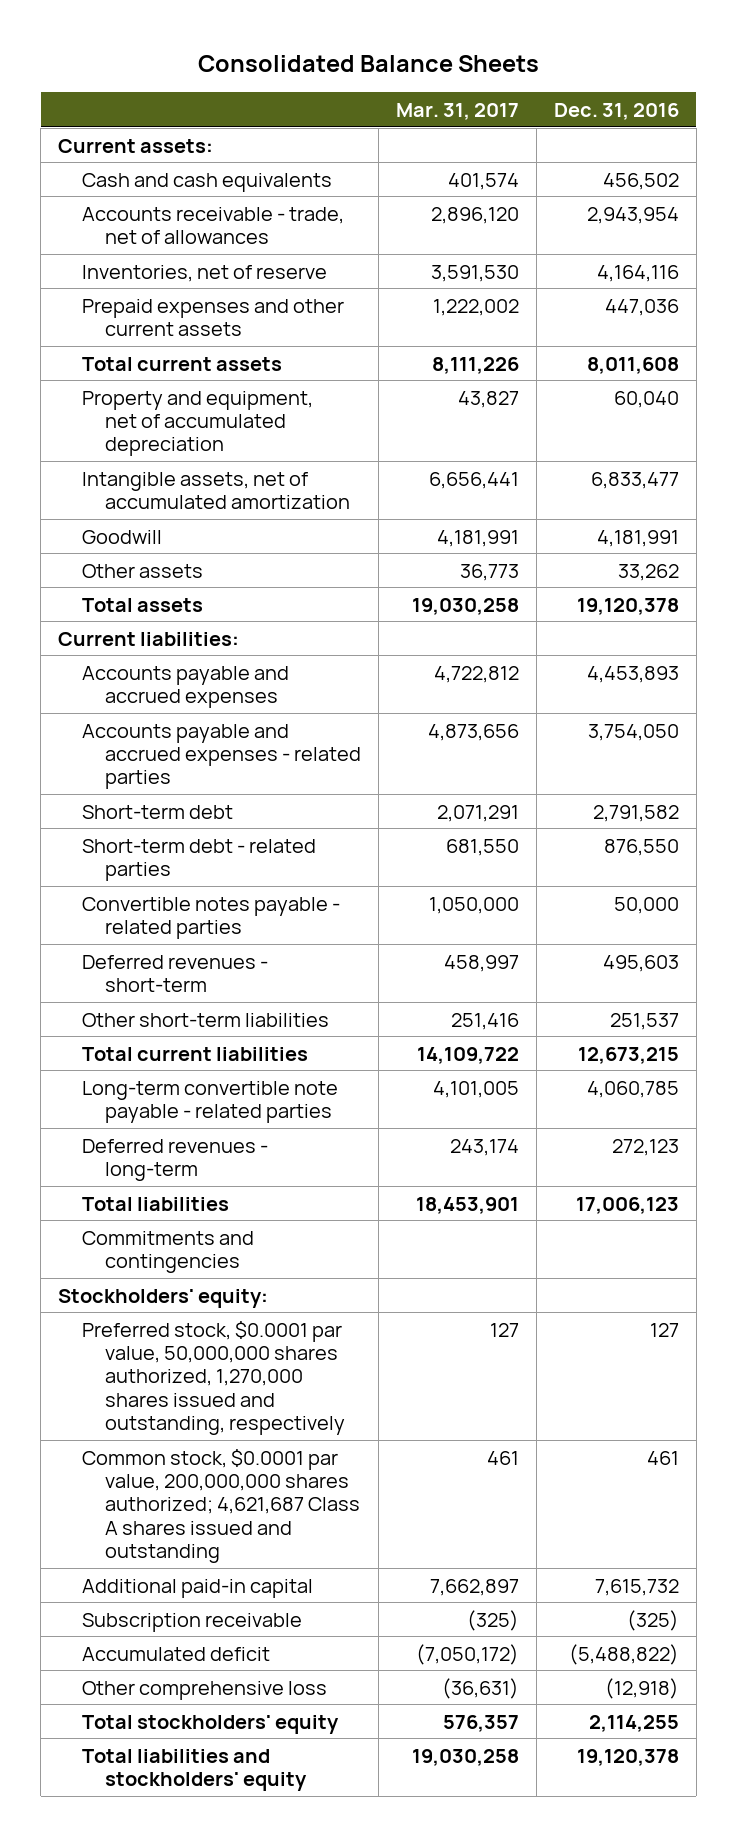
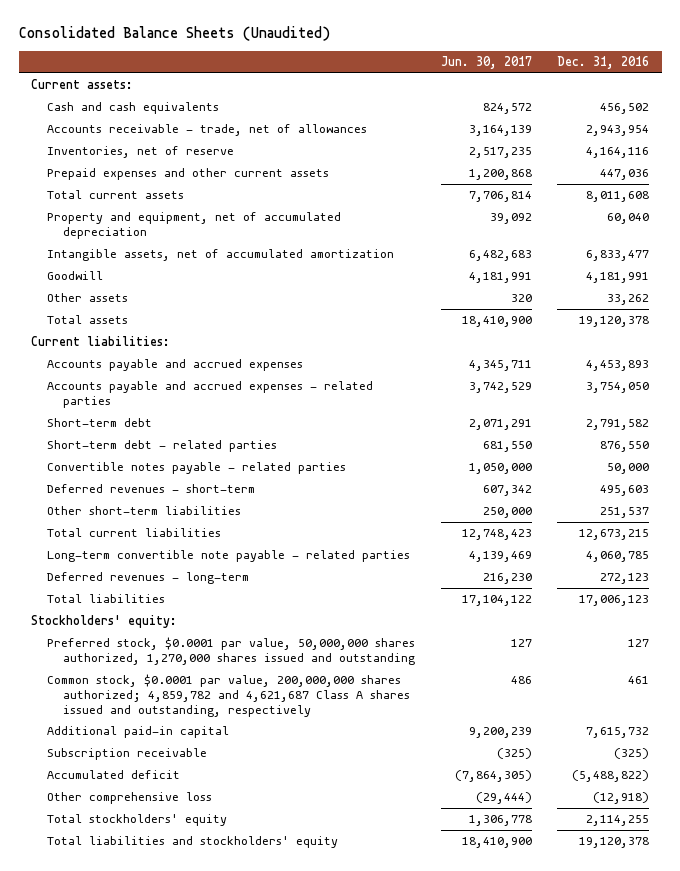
- Consolidated Balance Sheets
+ Consolidated Balance Sheets (Unaudited)
- | Mar. 31, 2017 | Dec. 31, 2016
+ | Jun. 30, 2017 | Dec. 31, 2016
- Commitments and contingencies
- Preferred stock, $0.0001 par value, 50,000,000 shares authorized, 1,270,000 shares issued and outstanding, respectively | 127 | 127
- Common stock, $0.0001 par value, 200,000,000 shares authorized; 4,621,687 Class A shares issued and outstanding | 461 | 461
+ Preferred stock, $0.0001 par value, 50,000,000 shares authorized, 1,270,000 shares issued and outstanding | 127 | 127
+ Common stock, $0.0001 par value, 200,000,000 shares authorized; 4,859,782 and 4,621,687 Class A shares issued and outstanding, respectively | 486 | 461

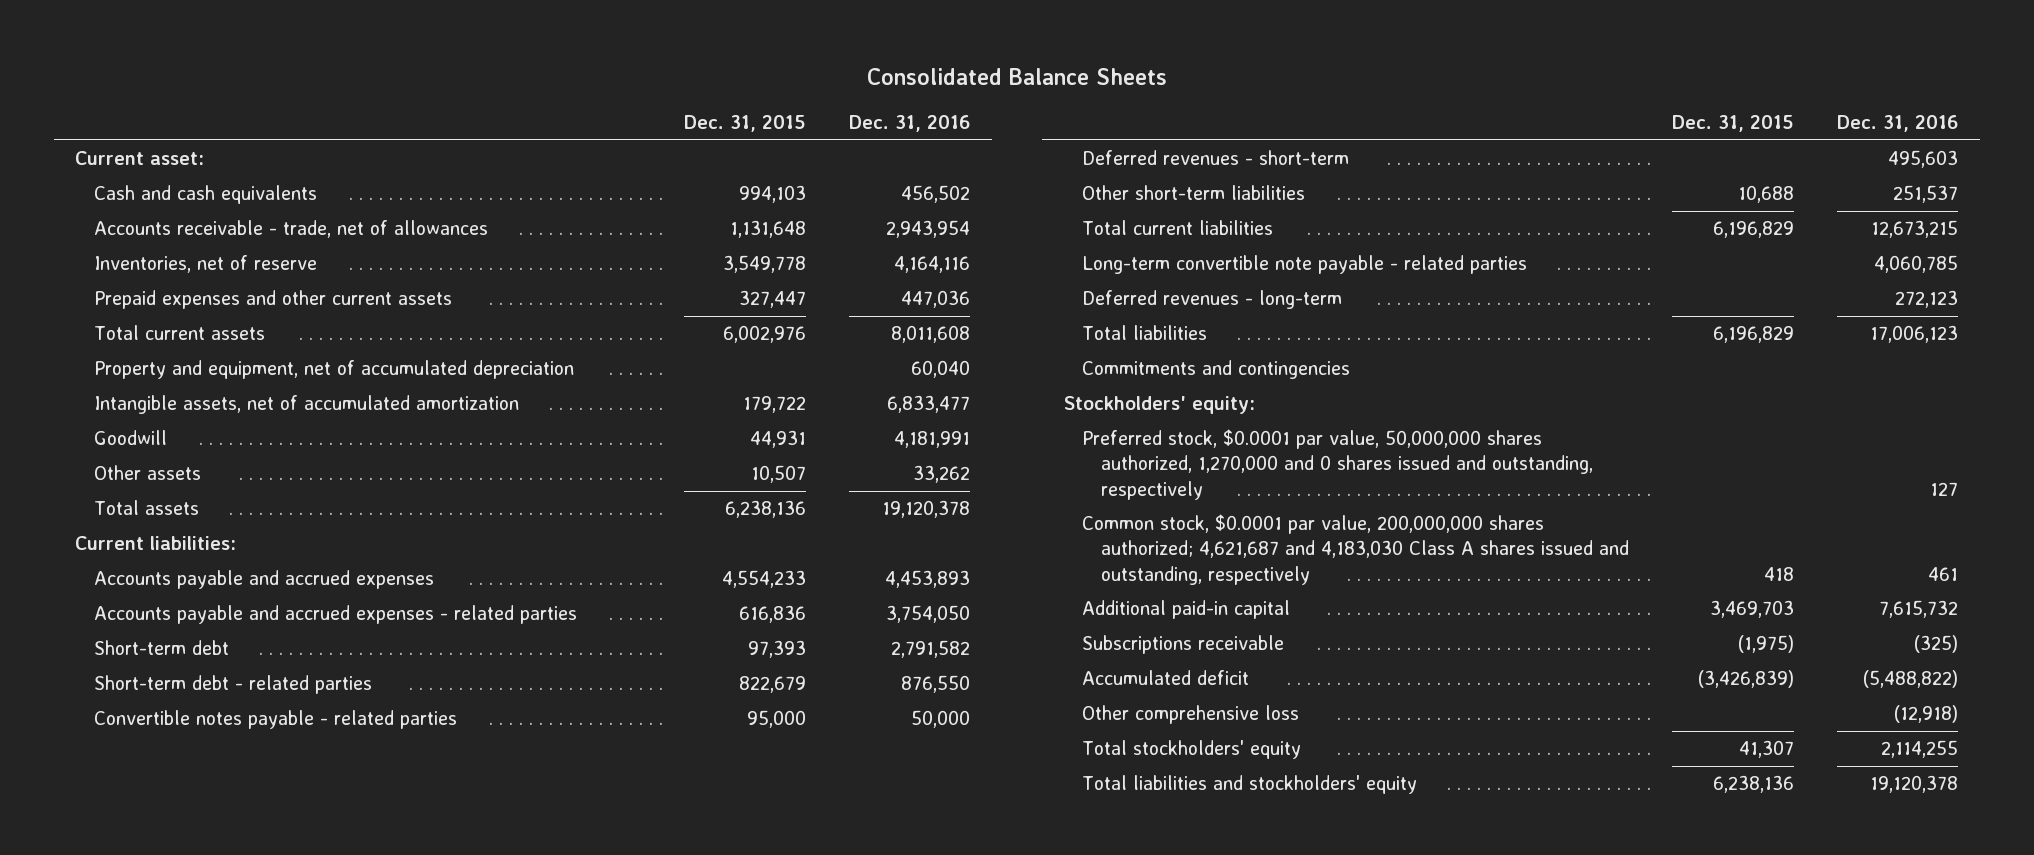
- Consolidated Balance Sheets (Unaudited)
+ Consolidated Balance Sheets
- | Jun. 30, 2017 | Dec. 31, 2016
+ | Dec. 31, 2015 | Dec. 31, 2016
- Current assets:
+ Current asset:
+ Commitments and contingencies
- Preferred stock, $0.0001 par value, 50,000,000 shares authorized, 1,270,000 shares issued and outstanding | 127 | 127
- Common stock, $0.0001 par value, 200,000,000 shares authorized; 4,859,782 and 4,621,687 Class A shares issued and outstanding, respectively | 486 | 461
+ Preferred stock, $0.0001 par value, 50,000,000 shares authorized, 1,270,000 and 0 shares issued and outstanding, respectively | | 127
+ Common stock, $0.0001 par value, 200,000,000 shares authorized; 4,621,687 and 4,183,030 Class A shares issued and outstanding, respectively | 418 | 461
- Subscription receivable | (325) | (325)
+ Subscriptions receivable | (1,975) | (325)

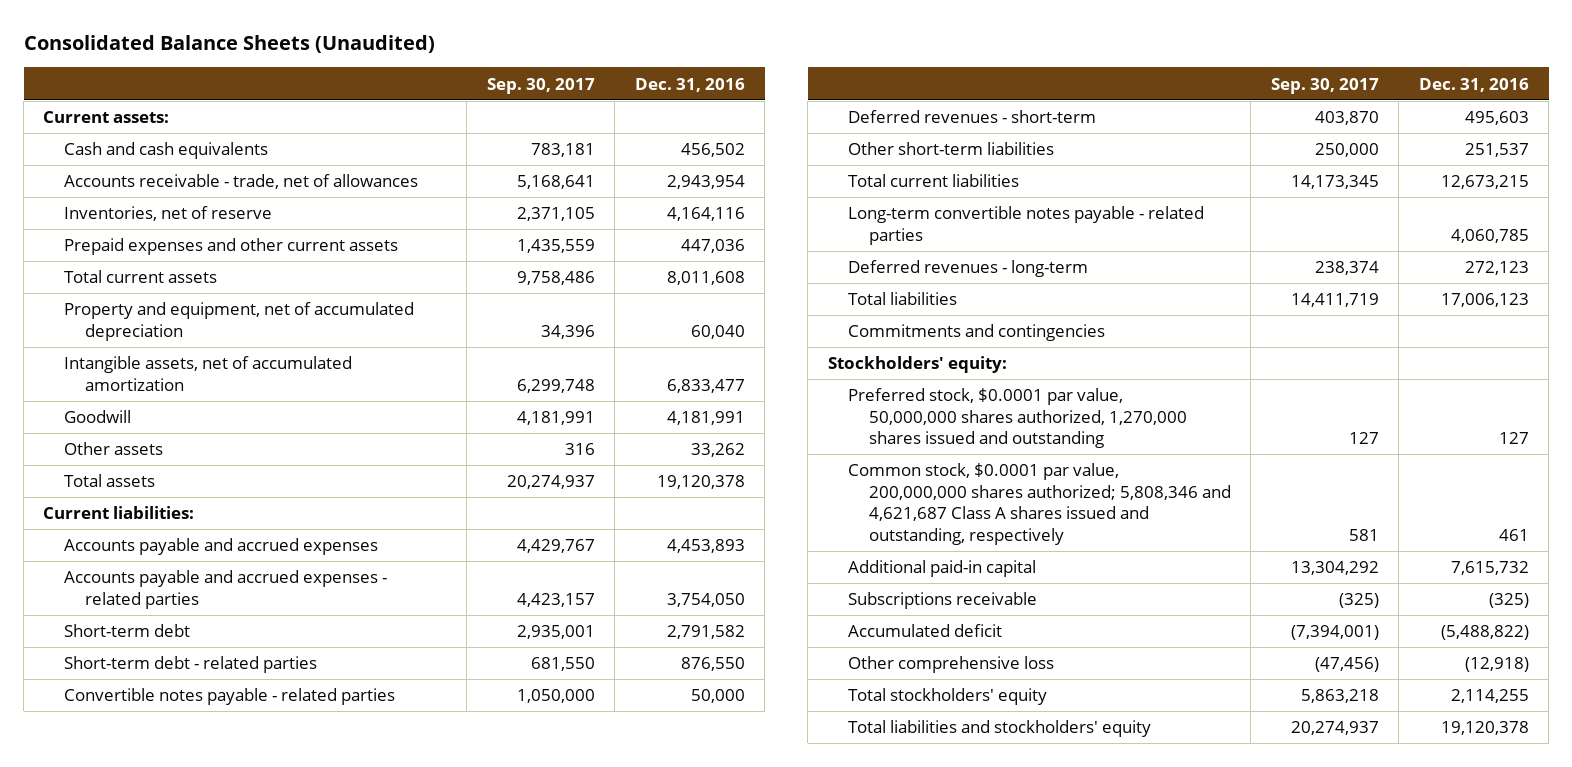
- Consolidated Balance Sheets
+ Consolidated Balance Sheets (Unaudited)
- | Dec. 31, 2015 | Dec. 31, 2016
+ | Sep. 30, 2017 | Dec. 31, 2016
- Current asset:
+ Current assets:
- Long-term convertible note payable - related parties | | 4,060,785
+ Long-term convertible notes payable - related parties | | 4,060,785
- Preferred stock, $0.0001 par value, 50,000,000 shares authorized, 1,270,000 and 0 shares issued and outstanding, respectively | | 127
- Common stock, $0.0001 par value, 200,000,000 shares authorized; 4,621,687 and 4,183,030 Class A shares issued and outstanding, respectively | 418 | 461
+ Preferred stock, $0.0001 par value, 50,000,000 shares authorized, 1,270,000 shares issued and outstanding | 127 | 127
+ Common stock, $0.0001 par value, 200,000,000 shares authorized; 5,808,346 and 4,621,687 Class A shares issued and outstanding, respectively | 581 | 461

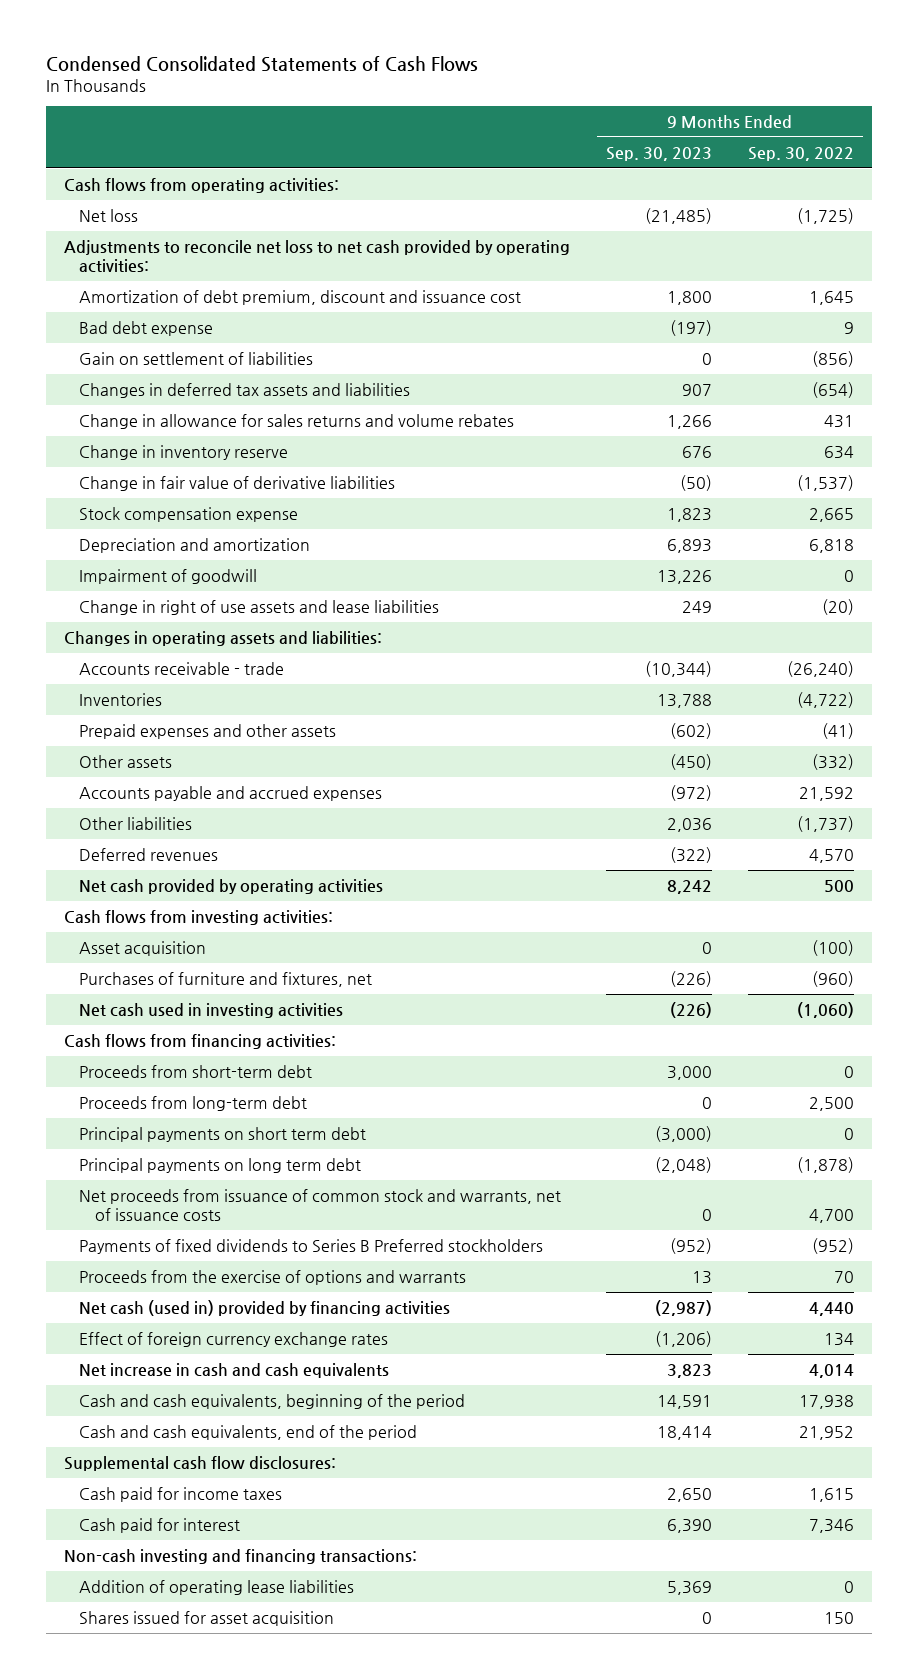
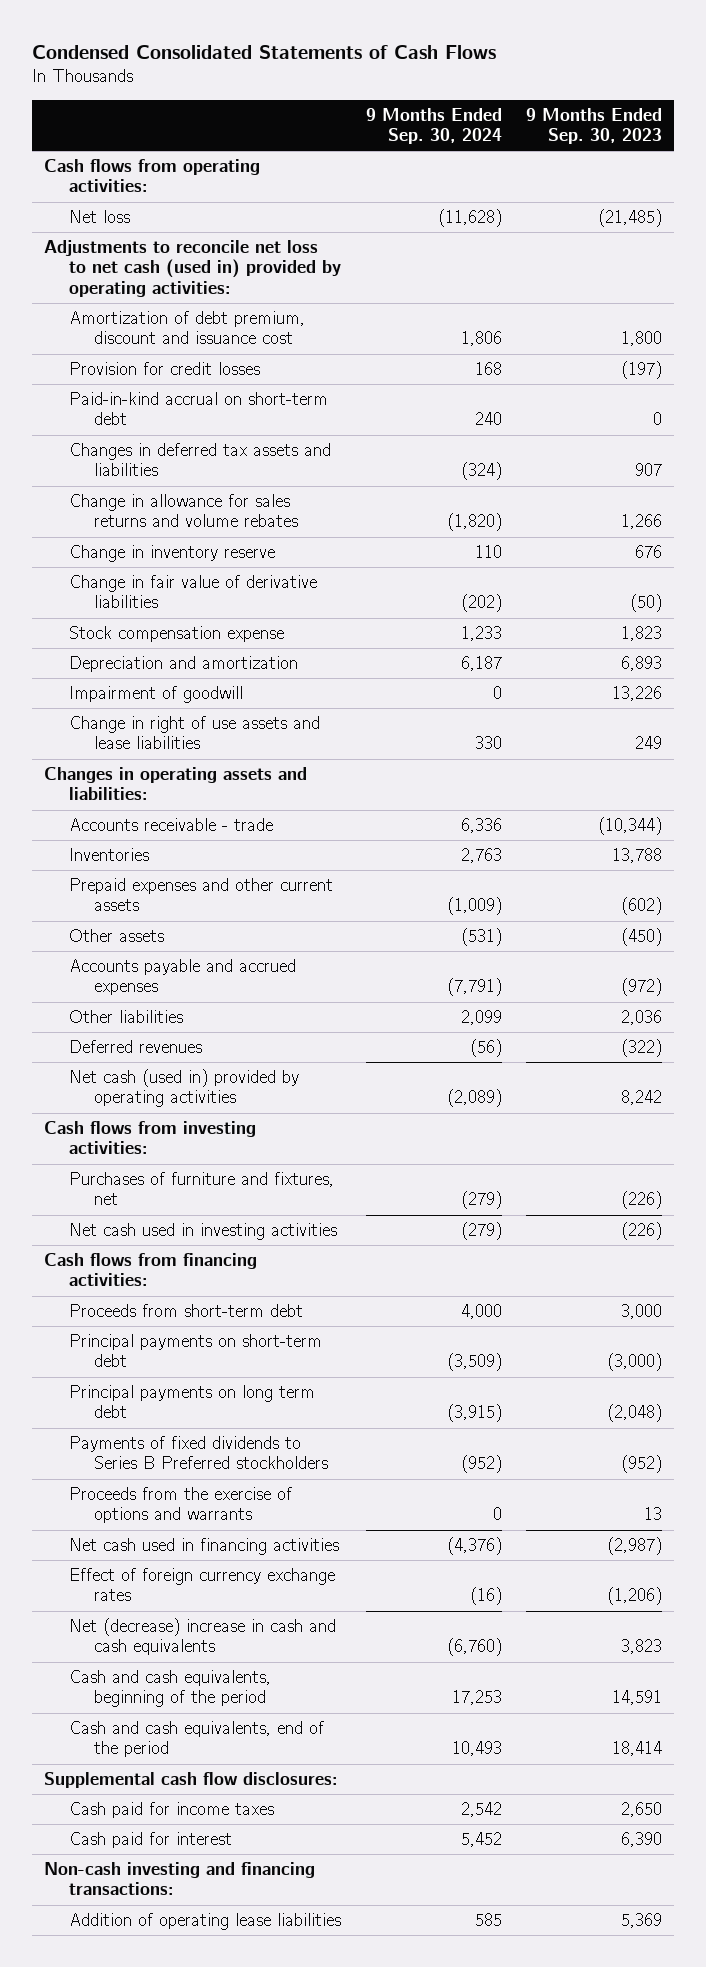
- | 9 Months Ended Sep. 30, 2023 | 9 Months Ended Sep. 30, 2022
+ | 9 Months Ended Sep. 30, 2024 | 9 Months Ended Sep. 30, 2023
- Adjustments to reconcile net loss to net cash provided by operating activities:
+ Adjustments to reconcile net loss to net cash (used in) provided by operating activities:
- Bad debt expense | (197) | 9
- Gain on settlement of liabilities | 0 | (856)
+ Provision for credit losses | 168 | (197)
+ Paid-in-kind accrual on short-term debt | 240 | 0
- Prepaid expenses and other assets | (602) | (41)
+ Prepaid expenses and other current assets | (1,009) | (602)
- Net cash provided by operating activities | 8,242 | 500
+ Net cash (used in) provided by operating activities | (2,089) | 8,242
- Asset acquisition | 0 | (100)
- Proceeds from long-term debt | 0 | 2,500
- Principal payments on short term debt | (3,000) | 0
+ Principal payments on short-term debt | (3,509) | (3,000)
- Net proceeds from issuance of common stock and warrants, net of issuance costs | 0 | 4,700
- Net cash (used in) provided by financing activities | (2,987) | 4,440
+ Net cash used in financing activities | (4,376) | (2,987)
- Net increase in cash and cash equivalents | 3,823 | 4,014
+ Net (decrease) increase in cash and cash equivalents | (6,760) | 3,823
- Shares issued for asset acquisition | 0 | 150

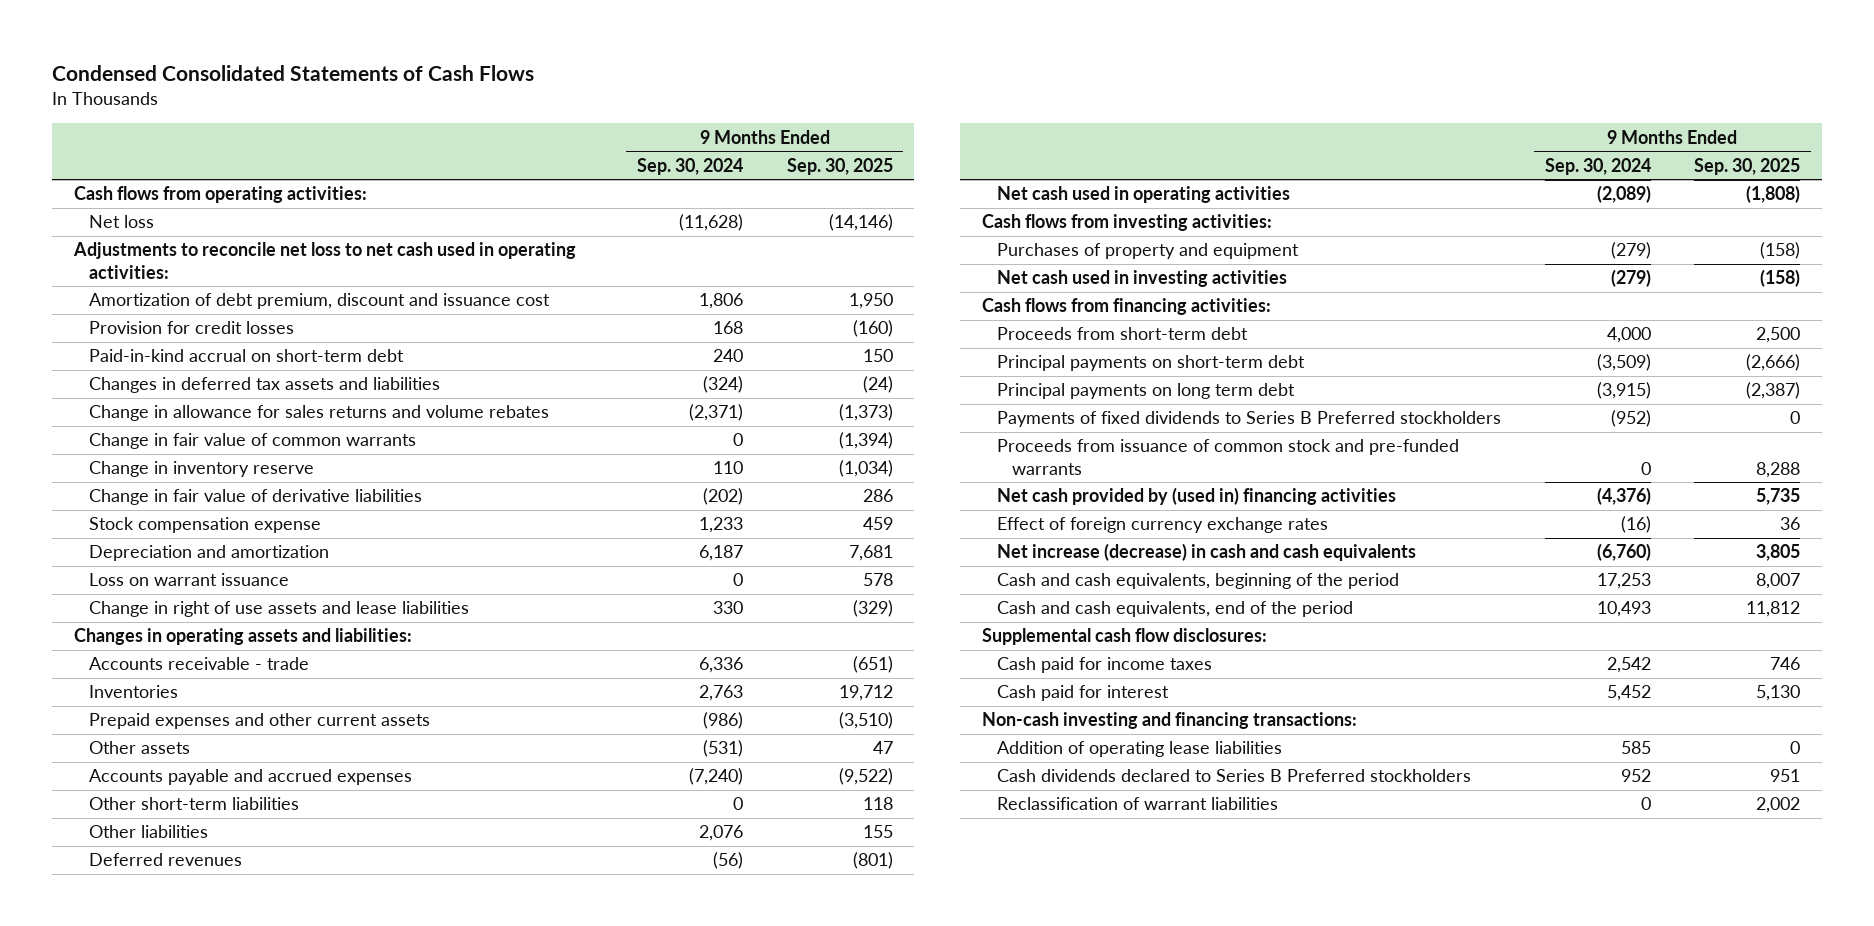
- | 9 Months Ended Sep. 30, 2024 | 9 Months Ended Sep. 30, 2023
+ | 9 Months Ended Sep. 30, 2024 | 9 Months Ended Sep. 30, 2025
- Adjustments to reconcile net loss to net cash (used in) provided by operating activities:
+ Adjustments to reconcile net loss to net cash used in operating activities:
- Change in allowance for sales returns and volume rebates | (1,820) | 1,266
+ Change in allowance for sales returns and volume rebates | (2,371) | (1,373)
+ Change in fair value of common warrants | 0 | (1,394)
- Impairment of goodwill | 0 | 13,226
+ Loss on warrant issuance | 0 | 578
- Prepaid expenses and other current assets | (1,009) | (602)
+ Prepaid expenses and other current assets | (986) | (3,510)
- Accounts payable and accrued expenses | (7,791) | (972)
- Other liabilities | 2,099 | 2,036
+ Accounts payable and accrued expenses | (7,240) | (9,522)
+ Other short-term liabilities | 0 | 118
+ Other liabilities | 2,076 | 155
- Net cash (used in) provided by operating activities | (2,089) | 8,242
+ Net cash used in operating activities | (2,089) | (1,808)
- Purchases of furniture and fixtures, net | (279) | (226)
+ Purchases of property and equipment | (279) | (158)
- Proceeds from the exercise of options and warrants | 0 | 13
- Net cash used in financing activities | (4,376) | (2,987)
+ Proceeds from issuance of common stock and pre-funded warrants | 0 | 8,288
+ Net cash provided by (used in) financing activities | (4,376) | 5,735
- Net (decrease) increase in cash and cash equivalents | (6,760) | 3,823
+ Net increase (decrease) in cash and cash equivalents | (6,760) | 3,805
+ Cash dividends declared to Series B Preferred stockholders | 952 | 951
+ Reclassification of warrant liabilities | 0 | 2,002

